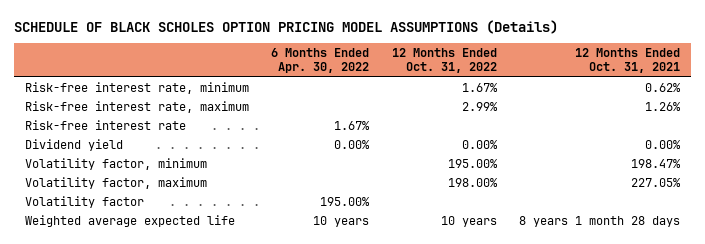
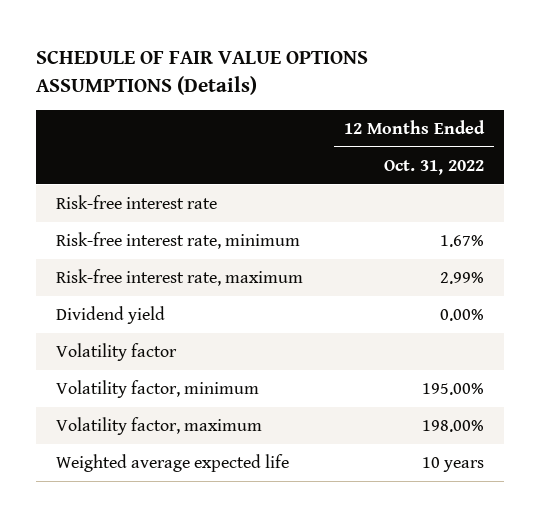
- SCHEDULE OF BLACK SCHOLES OPTION PRICING MODEL ASSUMPTIONS (Details)
+ SCHEDULE OF FAIR VALUE OPTIONS ASSUMPTIONS (Details)
- | 6 Months Ended Apr. 30, 2022 | 12 Months Ended Oct. 31, 2022 | 12 Months Ended Oct. 31, 2021
+ | 12 Months Ended Oct. 31, 2022
moved up: Risk-free interest rate
moved up: Volatility factor

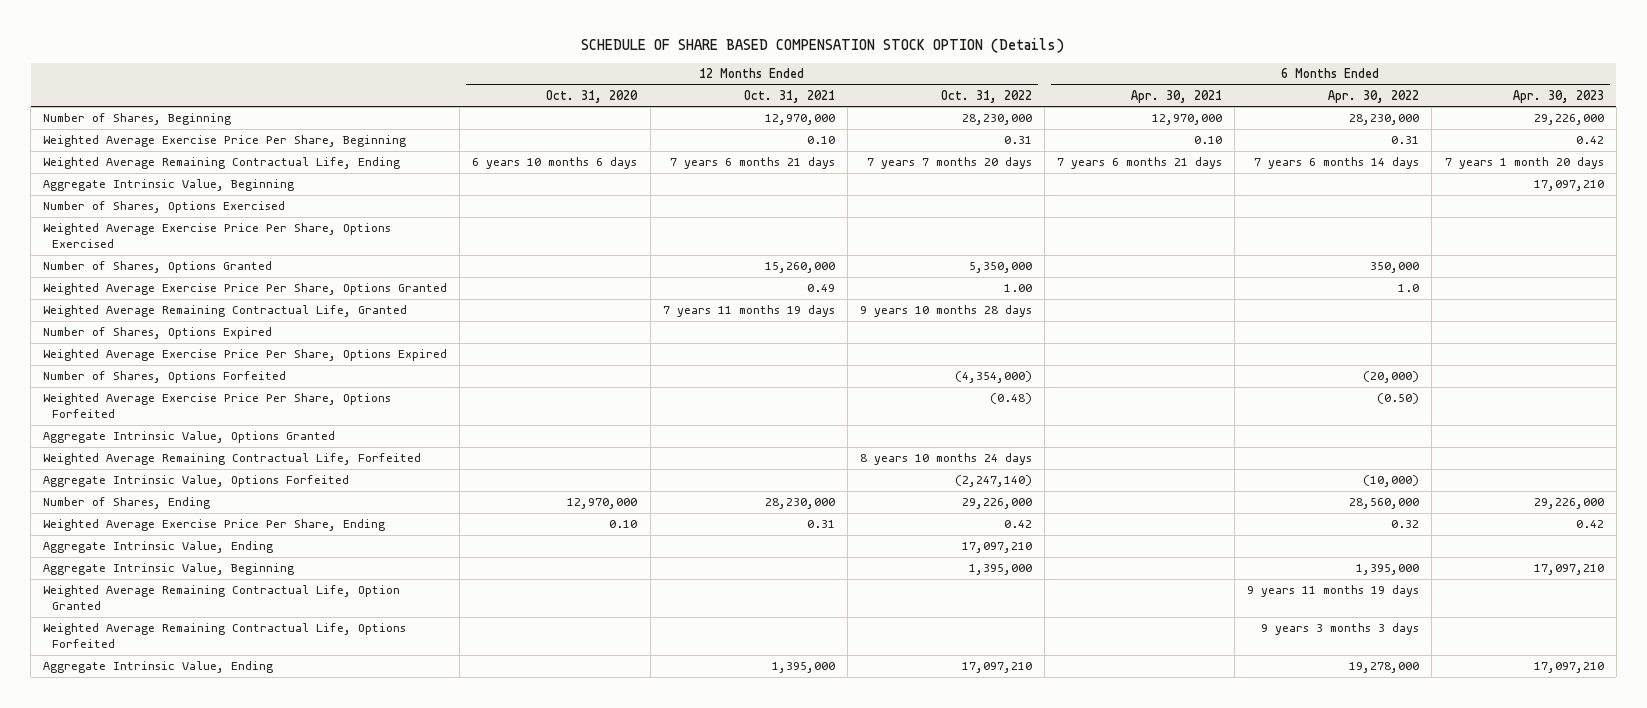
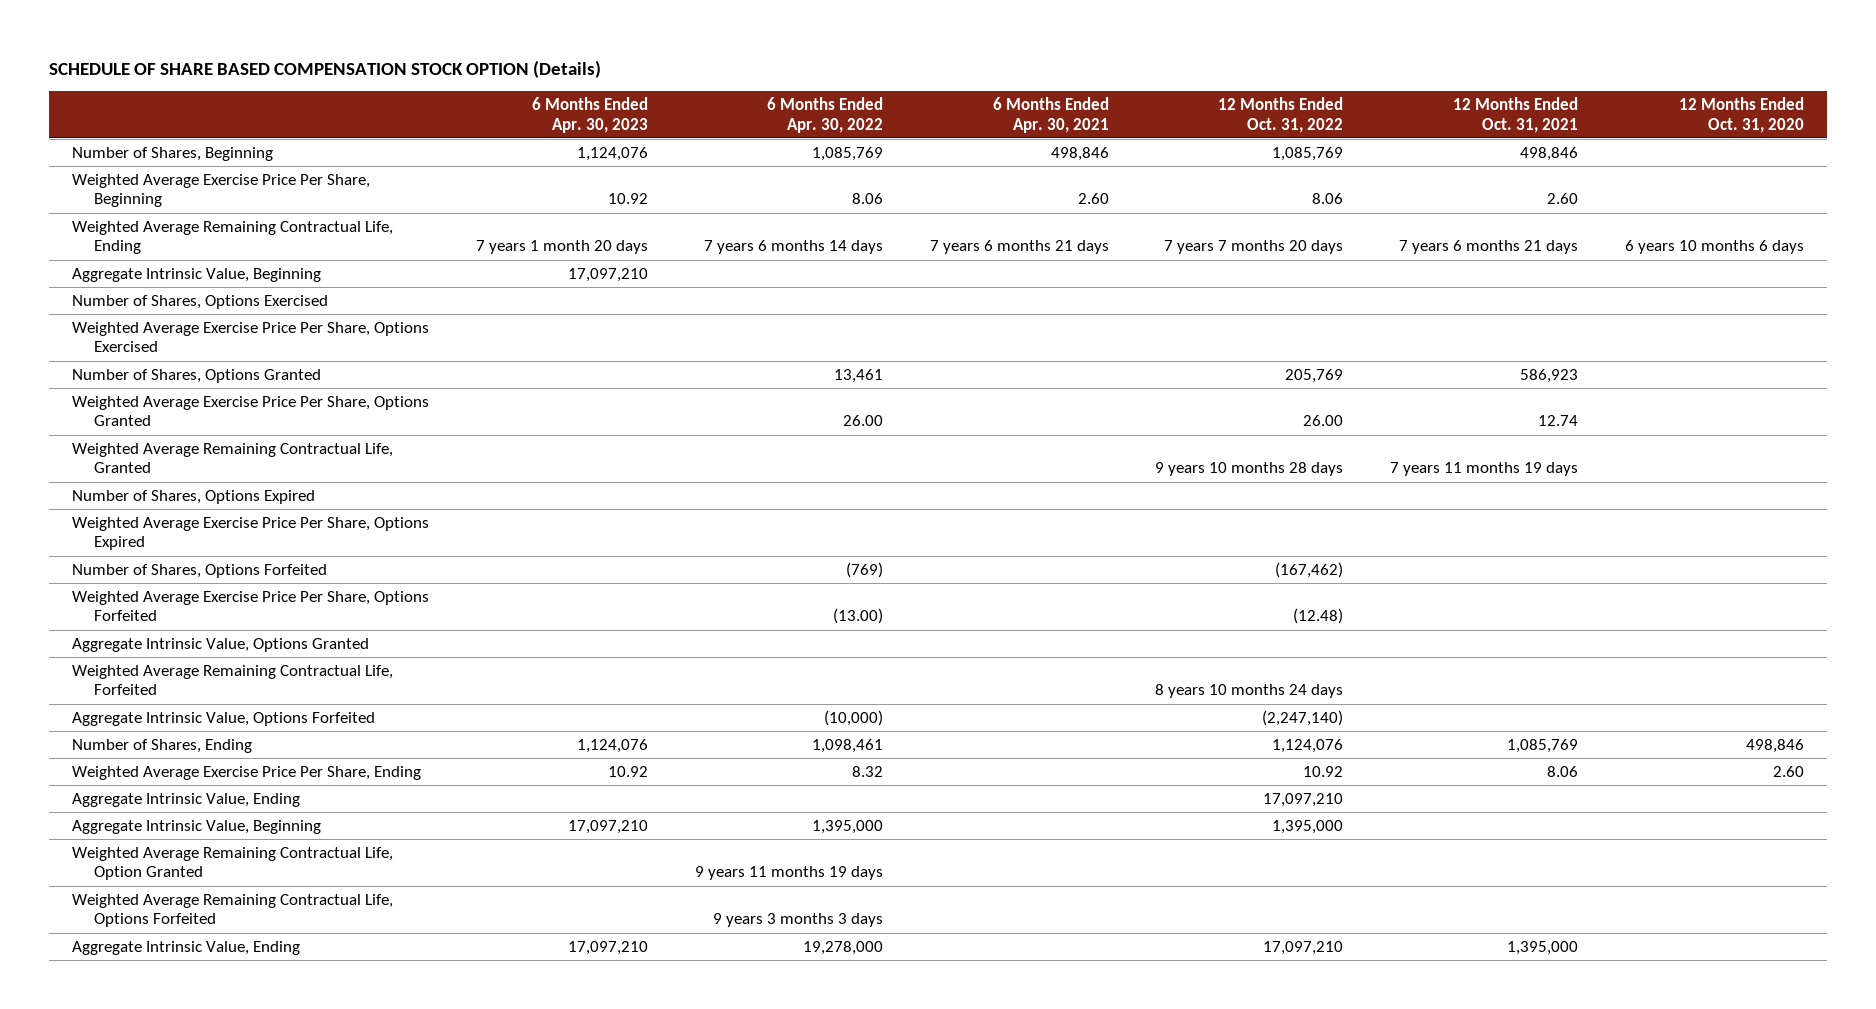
- | 12 Months Ended Oct. 31, 2020 | 12 Months Ended Oct. 31, 2021 | 12 Months Ended Oct. 31, 2022 | 6 Months Ended Apr. 30, 2021 | 6 Months Ended Apr. 30, 2022 | 6 Months Ended Apr. 30, 2023
+ | 6 Months Ended Apr. 30, 2023 | 6 Months Ended Apr. 30, 2022 | 6 Months Ended Apr. 30, 2021 | 12 Months Ended Oct. 31, 2022 | 12 Months Ended Oct. 31, 2021 | 12 Months Ended Oct. 31, 2020
- Number of Shares, Beginning | | 12,970,000 | 28,230,000 | 12,970,000 | 28,230,000 | 29,226,000
- Weighted Average Exercise Price Per Share, Beginning | | 0.10 | 0.31 | 0.10 | 0.31 | 0.42
+ Number of Shares, Beginning | 1,124,076 | 1,085,769 | 498,846 | 1,085,769 | 498,846 |
+ Weighted Average Exercise Price Per Share, Beginning | 10.92 | 8.06 | 2.60 | 8.06 | 2.60 |
- Number of Shares, Options Granted | | 15,260,000 | 5,350,000 | | 350,000 |
- Weighted Average Exercise Price Per Share, Options Granted | | 0.49 | 1.00 | | 1.0 |
+ Number of Shares, Options Granted | | 13,461 | | 205,769 | 586,923 |
+ Weighted Average Exercise Price Per Share, Options Granted | | 26.00 | | 26.00 | 12.74 |
- Number of Shares, Options Forfeited | | | (4,354,000) | | (20,000) |
- Weighted Average Exercise Price Per Share, Options Forfeited | | | (0.48) | | (0.50) |
+ Number of Shares, Options Forfeited | | (769) | | (167,462) | |
+ Weighted Average Exercise Price Per Share, Options Forfeited | | (13.00) | | (12.48) | |
- Number of Shares, Ending | 12,970,000 | 28,230,000 | 29,226,000 | | 28,560,000 | 29,226,000
- Weighted Average Exercise Price Per Share, Ending | 0.10 | 0.31 | 0.42 | | 0.32 | 0.42
+ Number of Shares, Ending | 1,124,076 | 1,098,461 | | 1,124,076 | 1,085,769 | 498,846
+ Weighted Average Exercise Price Per Share, Ending | 10.92 | 8.32 | | 10.92 | 8.06 | 2.60

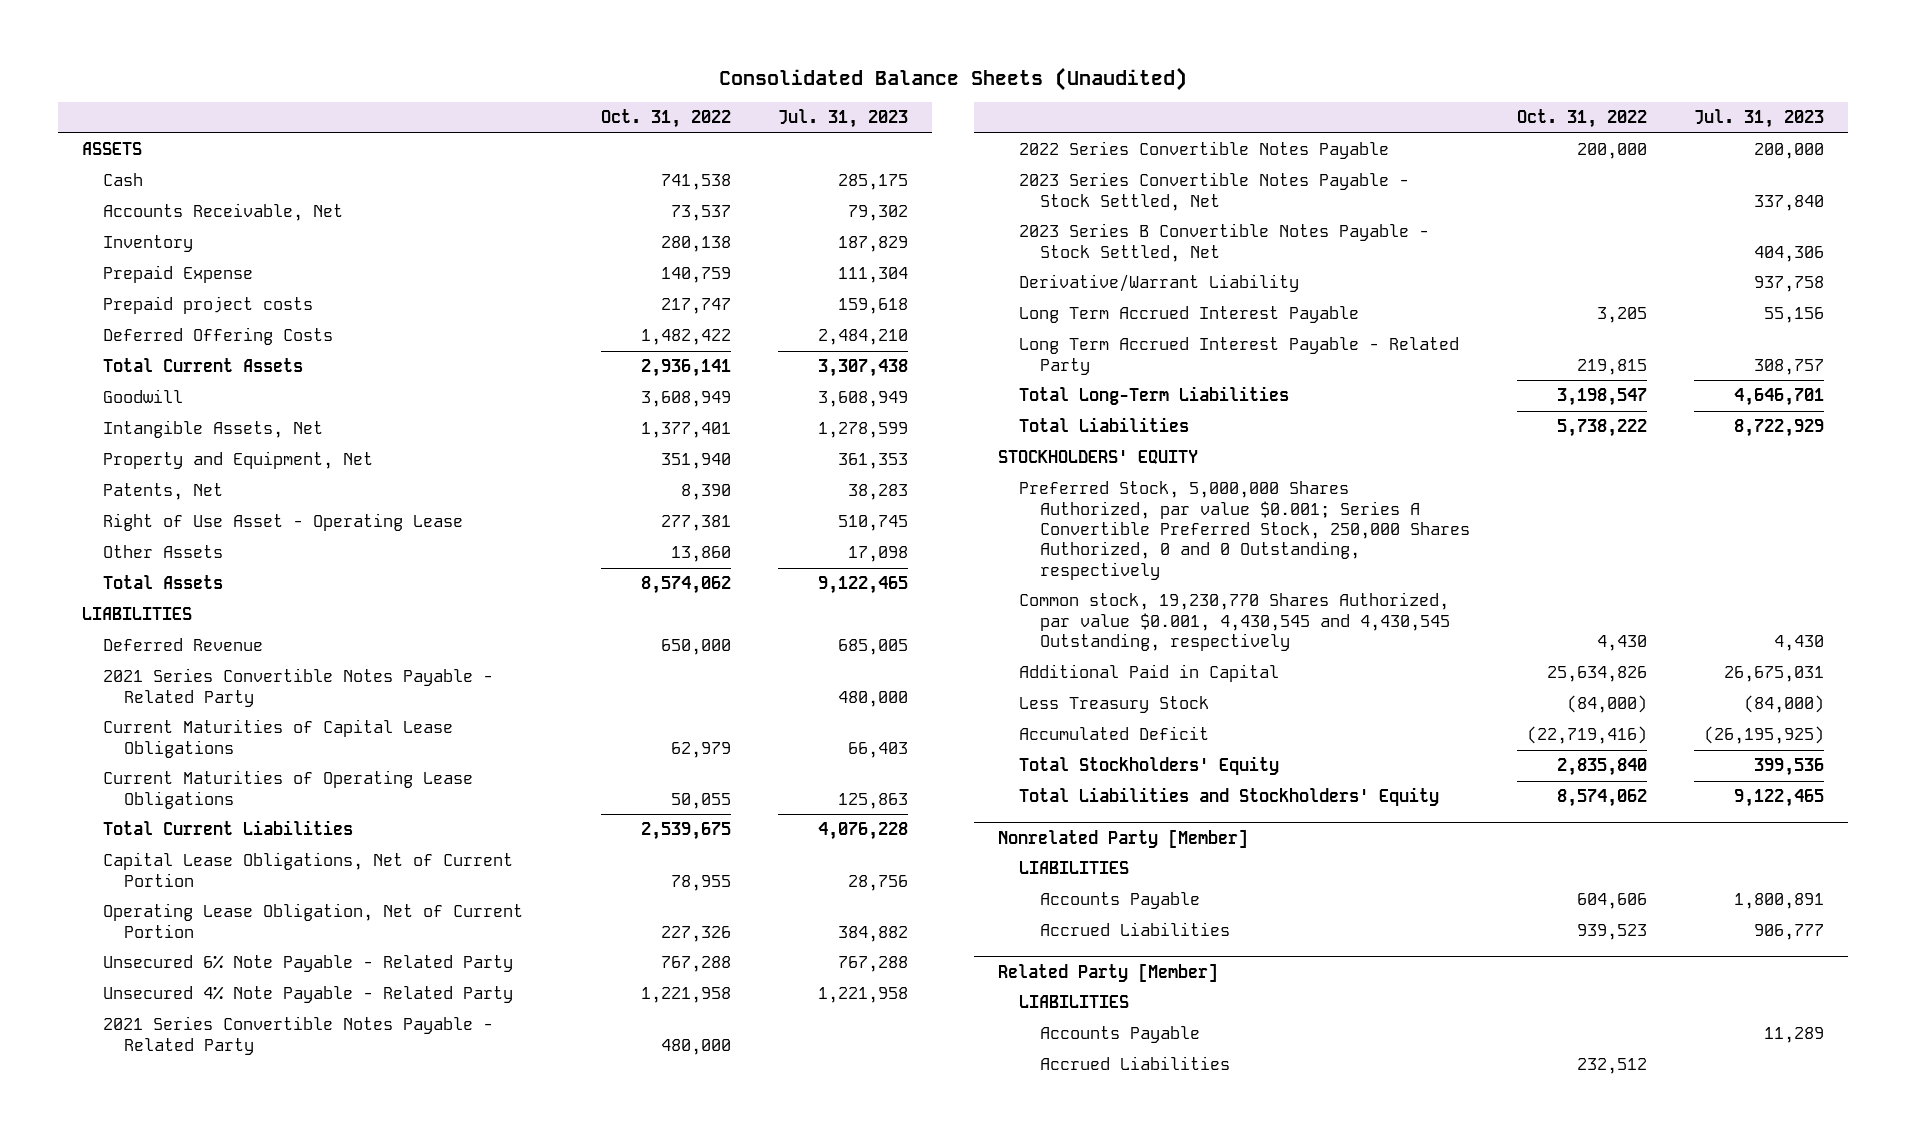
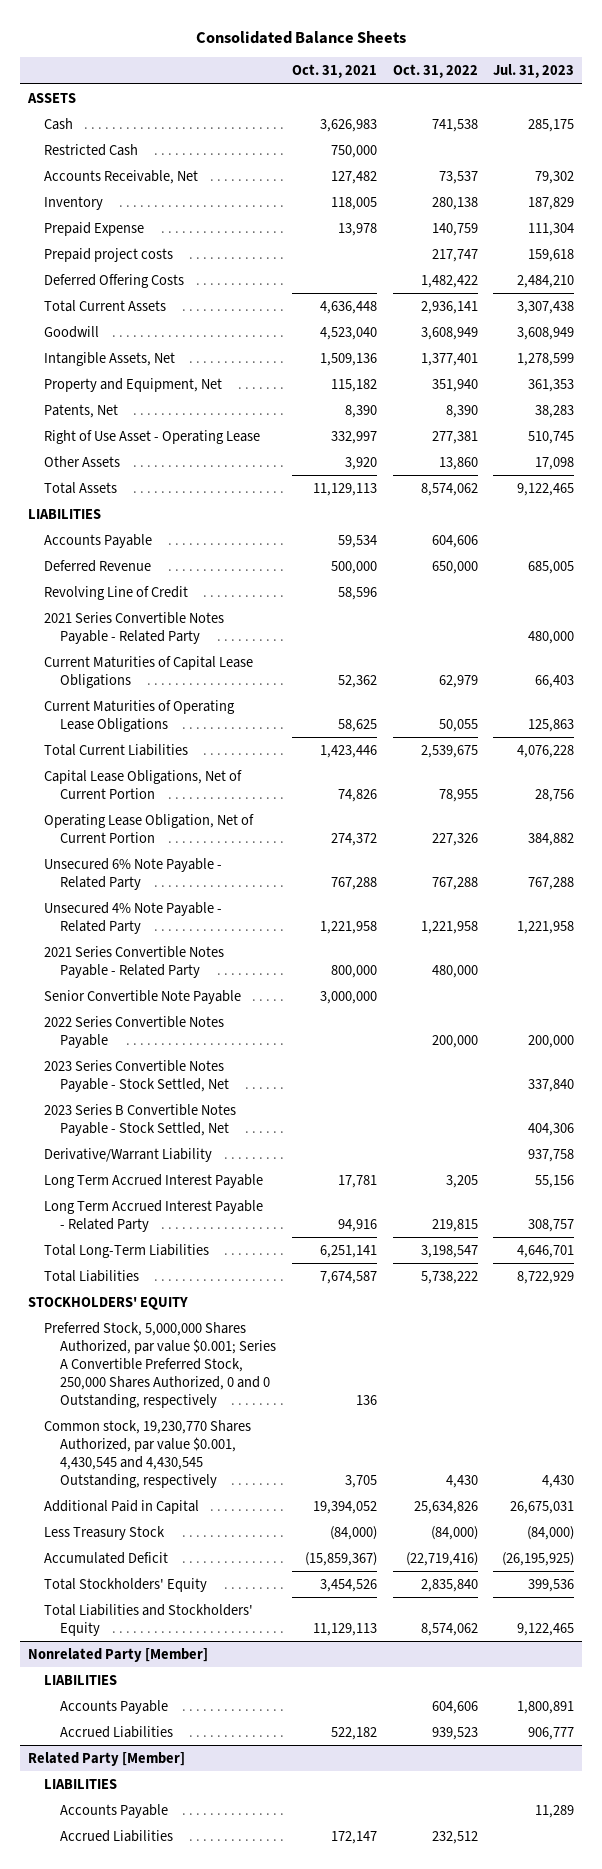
- Consolidated Balance Sheets (Unaudited)
+ Consolidated Balance Sheets
- | Oct. 31, 2022 | Jul. 31, 2023
+ | Oct. 31, 2021 | Oct. 31, 2022 | Jul. 31, 2023
+ Restricted Cash | 750,000 | |
+ Accounts Payable | 59,534 | 604,606 |
+ Revolving Line of Credit | 58,596 | |
+ Senior Convertible Note Payable | 3,000,000 | |

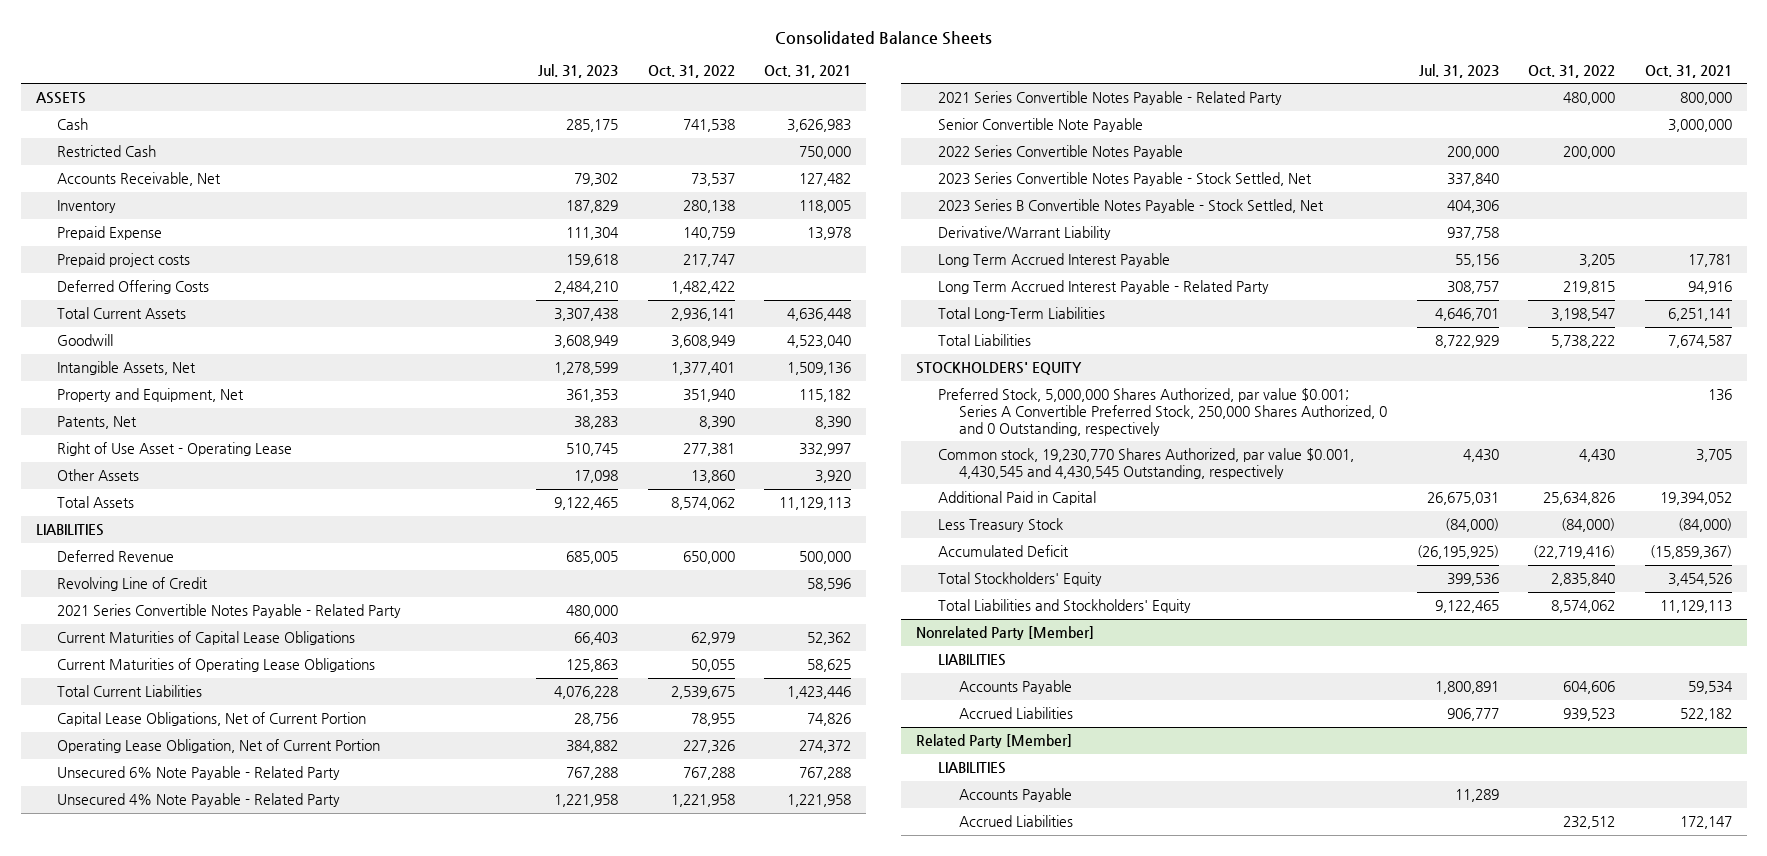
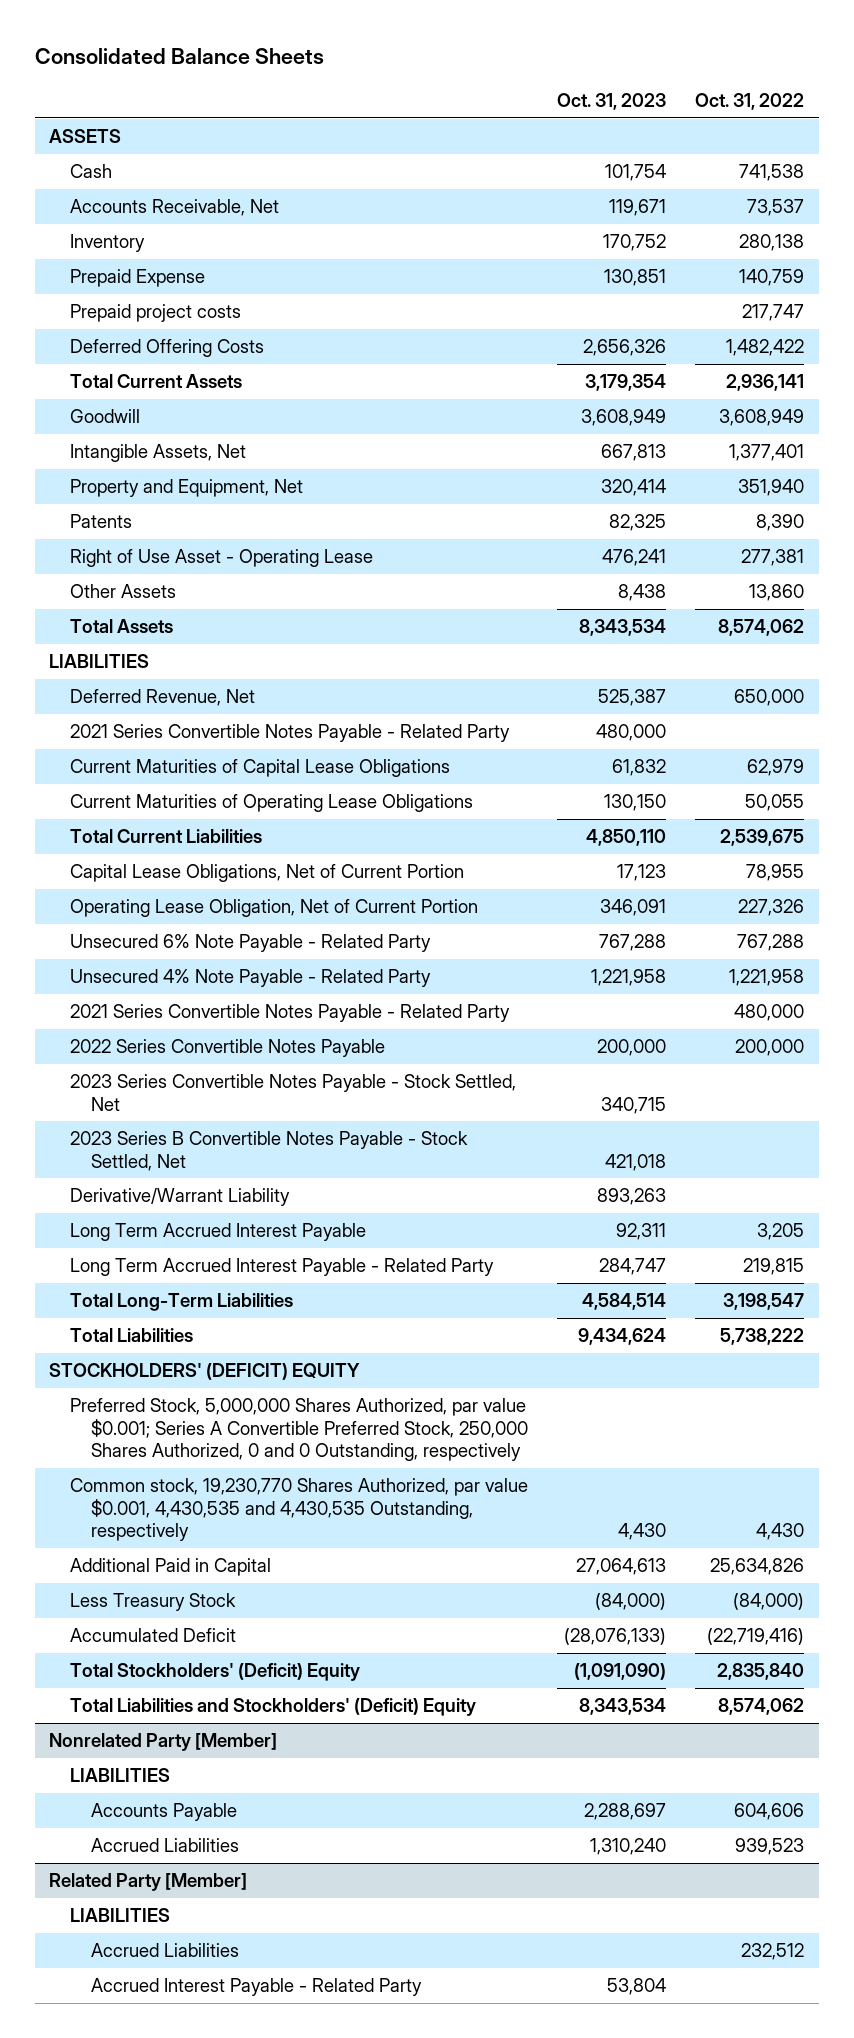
- | Jul. 31, 2023 | Oct. 31, 2022 | Oct. 31, 2021
+ | Oct. 31, 2023 | Oct. 31, 2022
- Restricted Cash | | | 750,000
- Patents, Net | 38,283 | 8,390 | 8,390
+ Patents | 82,325 | 8,390
- Deferred Revenue | 685,005 | 650,000 | 500,000
- Revolving Line of Credit | | | 58,596
+ Deferred Revenue, Net | 525,387 | 650,000
- Senior Convertible Note Payable | | | 3,000,000
- STOCKHOLDERS' EQUITY
+ STOCKHOLDERS' (DEFICIT) EQUITY
- Common stock, 19,230,770 Shares Authorized, par value $0.001, 4,430,545 and 4,430,545 Outstanding, respectively | 4,430 | 4,430 | 3,705
+ Common stock, 19,230,770 Shares Authorized, par value $0.001, 4,430,535 and 4,430,535 Outstanding, respectively | 4,430 | 4,430
- Total Stockholders' Equity | 399,536 | 2,835,840 | 3,454,526
- Total Liabilities and Stockholders' Equity | 9,122,465 | 8,574,062 | 11,129,113
+ Total Stockholders' (Deficit) Equity | (1,091,090) | 2,835,840
+ Total Liabilities and Stockholders' (Deficit) Equity | 8,343,534 | 8,574,062
@ Related Party [Member]
- Accounts Payable | 11,289 | |
+ Accrued Interest Payable - Related Party | 53,804 |

